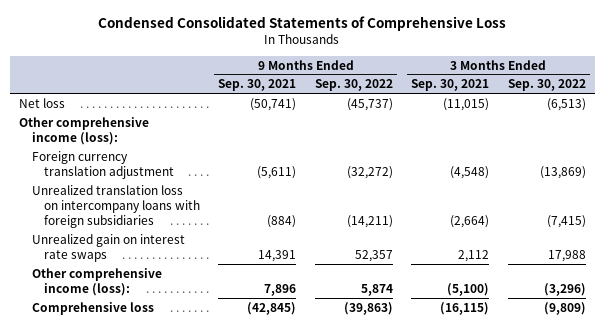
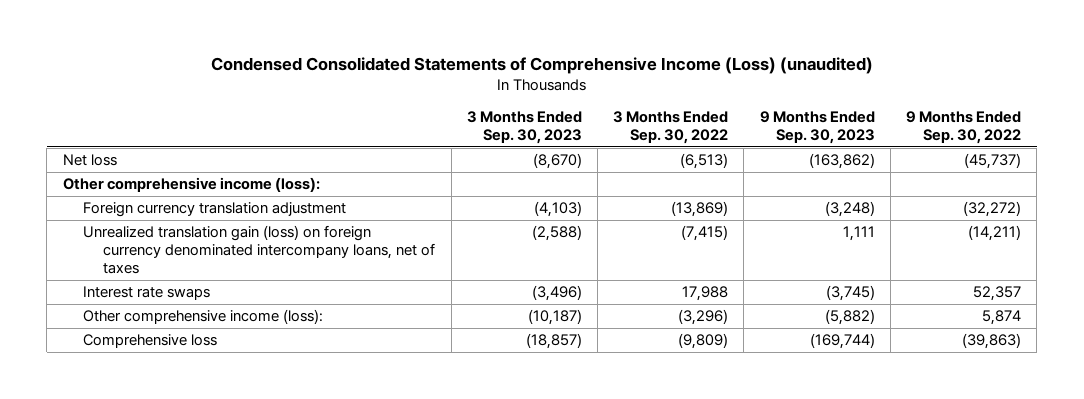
- Condensed Consolidated Statements of Comprehensive Loss
+ Condensed Consolidated Statements of Comprehensive Income (Loss) (unaudited)
- | 9 Months Ended Sep. 30, 2021 | 9 Months Ended Sep. 30, 2022 | 3 Months Ended Sep. 30, 2021 | 3 Months Ended Sep. 30, 2022
+ | 3 Months Ended Sep. 30, 2023 | 3 Months Ended Sep. 30, 2022 | 9 Months Ended Sep. 30, 2023 | 9 Months Ended Sep. 30, 2022
- Unrealized translation loss on intercompany loans with foreign subsidiaries | (884) | (14,211) | (2,664) | (7,415)
- Unrealized gain on interest rate swaps | 14,391 | 52,357 | 2,112 | 17,988
+ Unrealized translation gain (loss) on foreign currency denominated intercompany loans, net of taxes | (2,588) | (7,415) | 1,111 | (14,211)
+ Interest rate swaps | (3,496) | 17,988 | (3,745) | 52,357

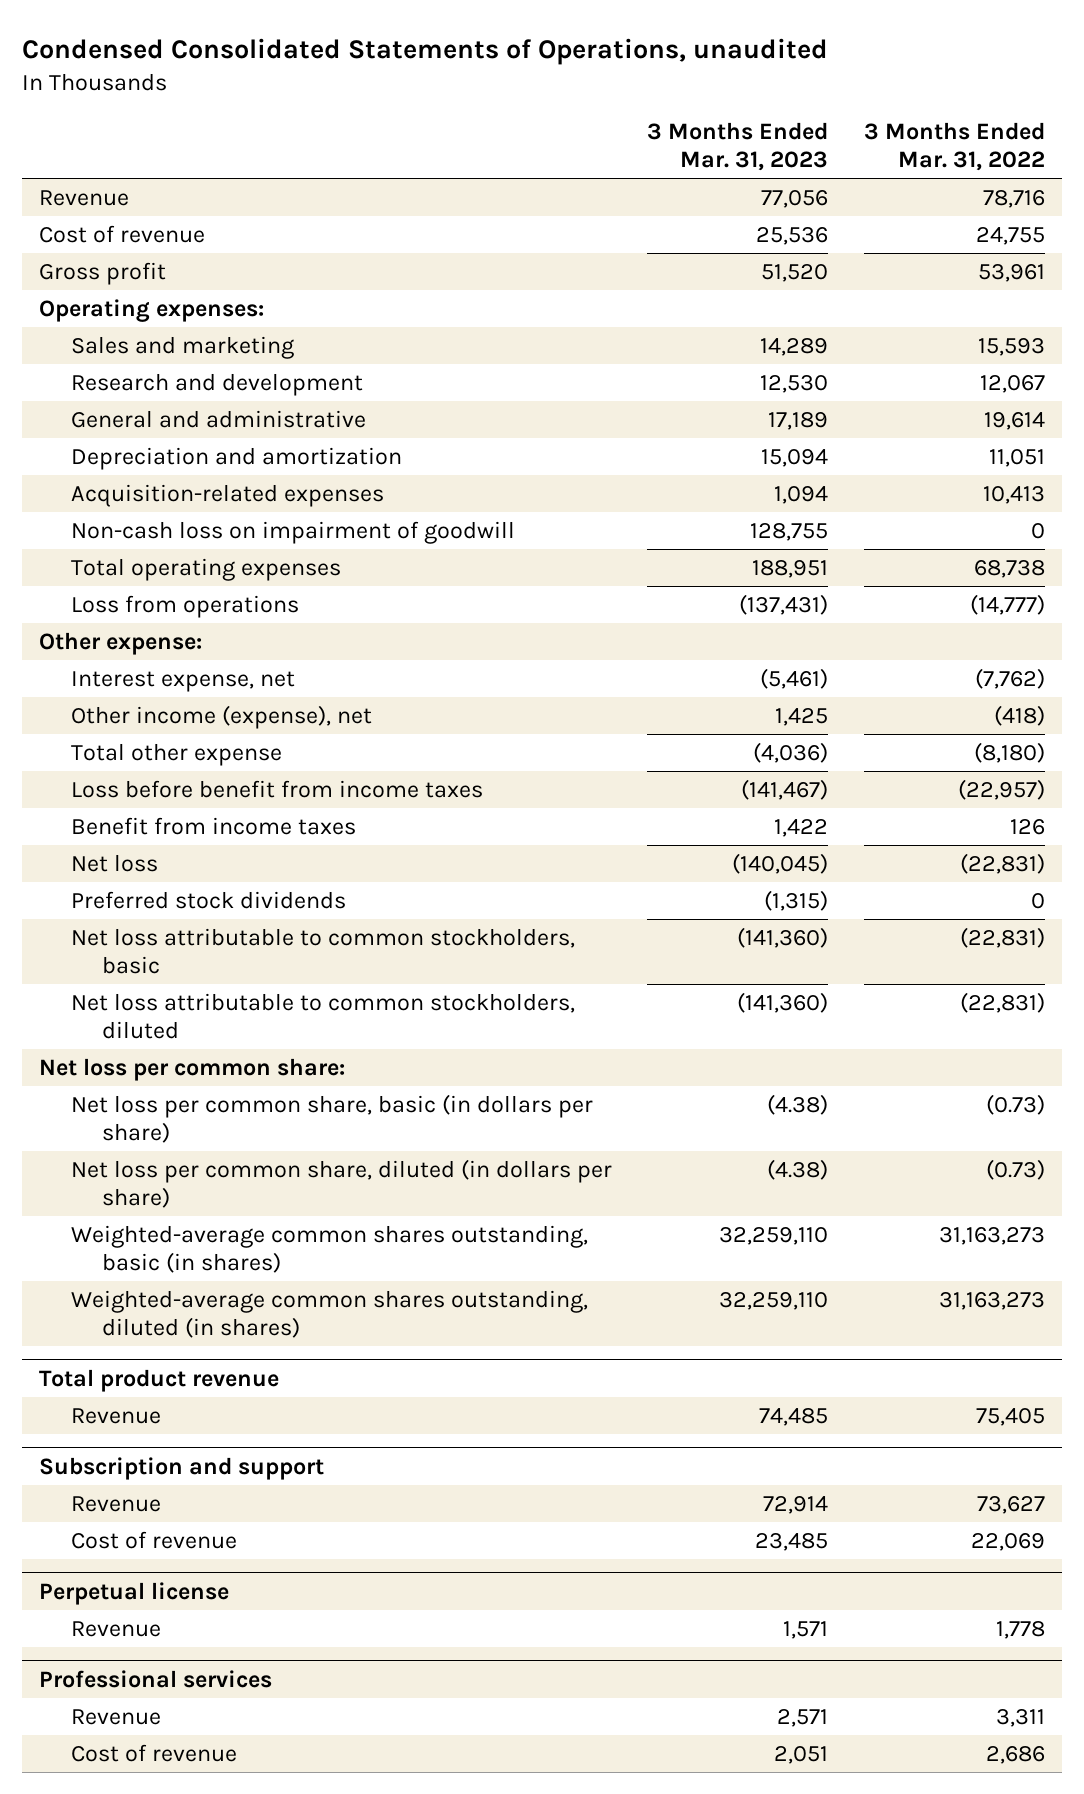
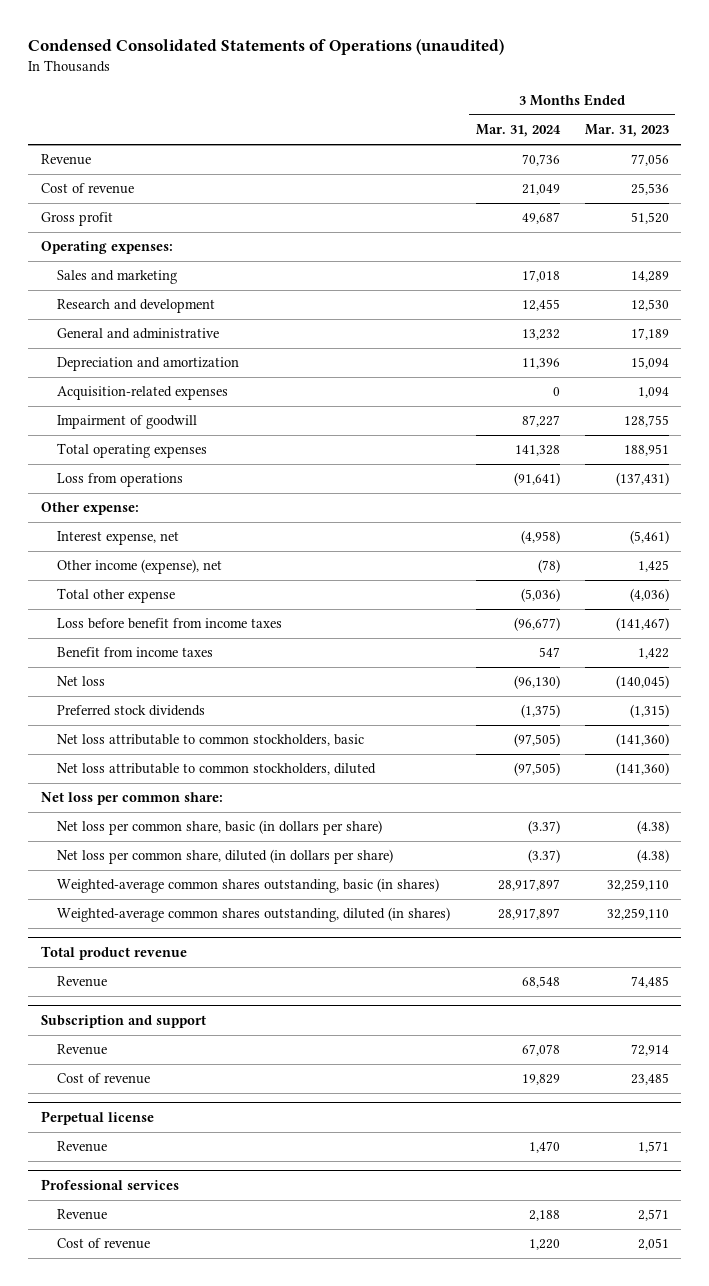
- Condensed Consolidated Statements of Operations, unaudited
+ Condensed Consolidated Statements of Operations (unaudited)
- | 3 Months Ended Mar. 31, 2023 | 3 Months Ended Mar. 31, 2022
+ | 3 Months Ended Mar. 31, 2024 | 3 Months Ended Mar. 31, 2023
- Non-cash loss on impairment of goodwill | 128,755 | 0
+ Impairment of goodwill | 87,227 | 128,755

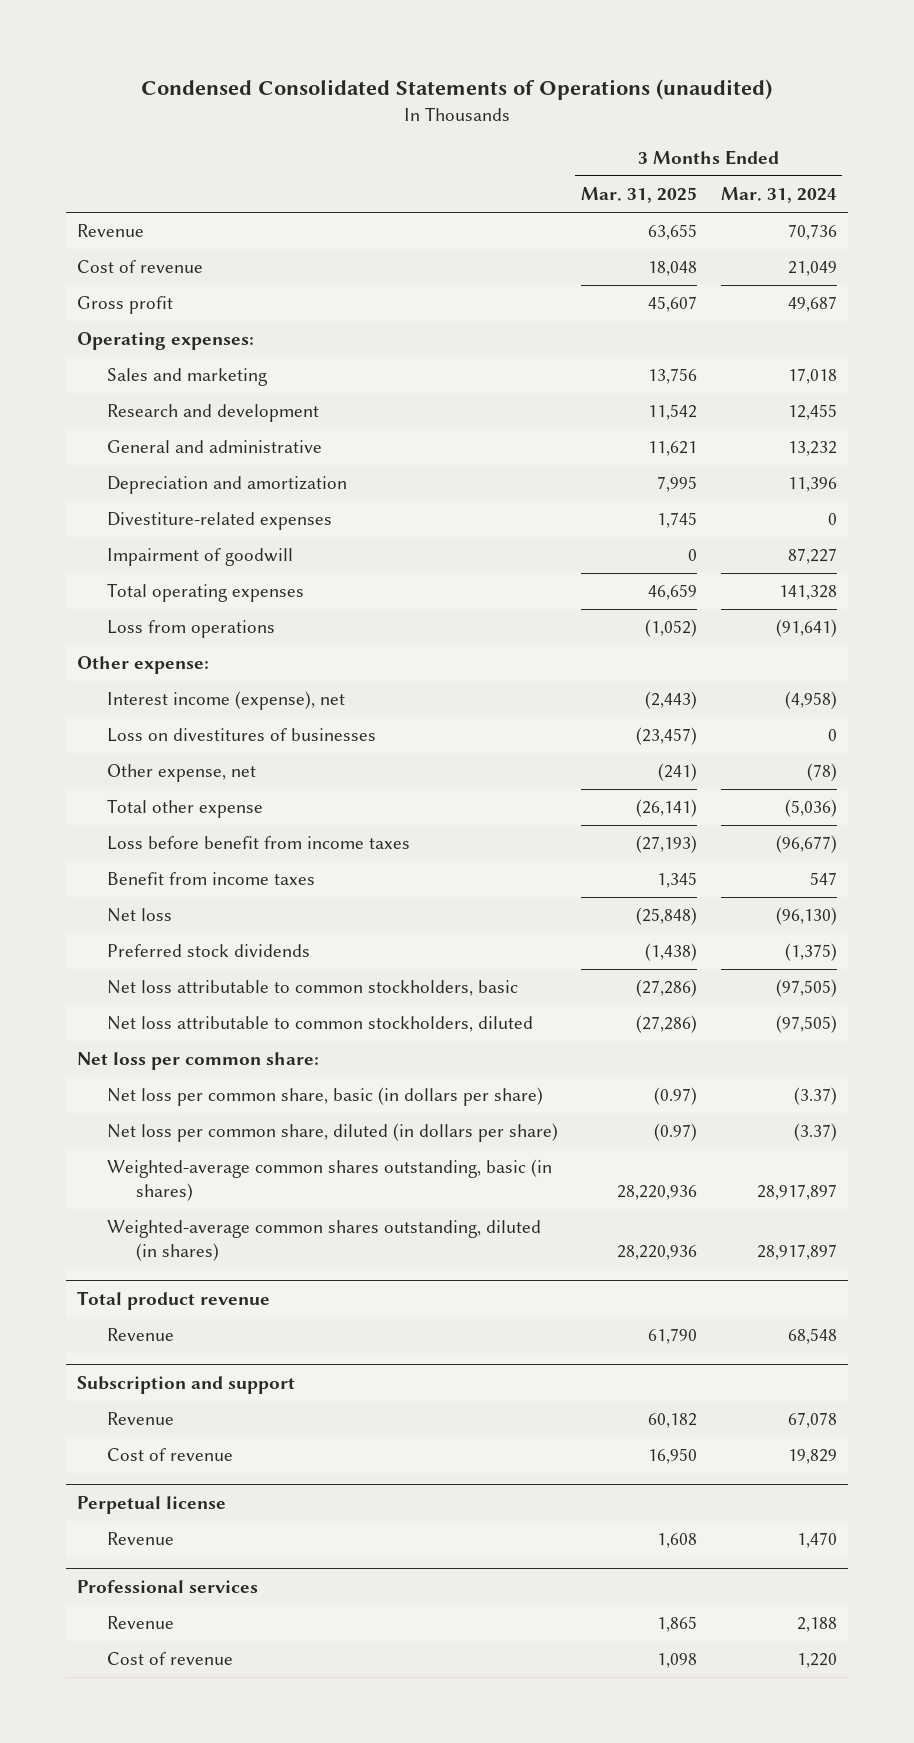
- | 3 Months Ended Mar. 31, 2024 | 3 Months Ended Mar. 31, 2023
+ | 3 Months Ended Mar. 31, 2025 | 3 Months Ended Mar. 31, 2024
- Acquisition-related expenses | 0 | 1,094
+ Divestiture-related expenses | 1,745 | 0
- Interest expense, net | (4,958) | (5,461)
- Other income (expense), net | (78) | 1,425
+ Interest income (expense), net | (2,443) | (4,958)
+ Loss on divestitures of businesses | (23,457) | 0
+ Other expense, net | (241) | (78)

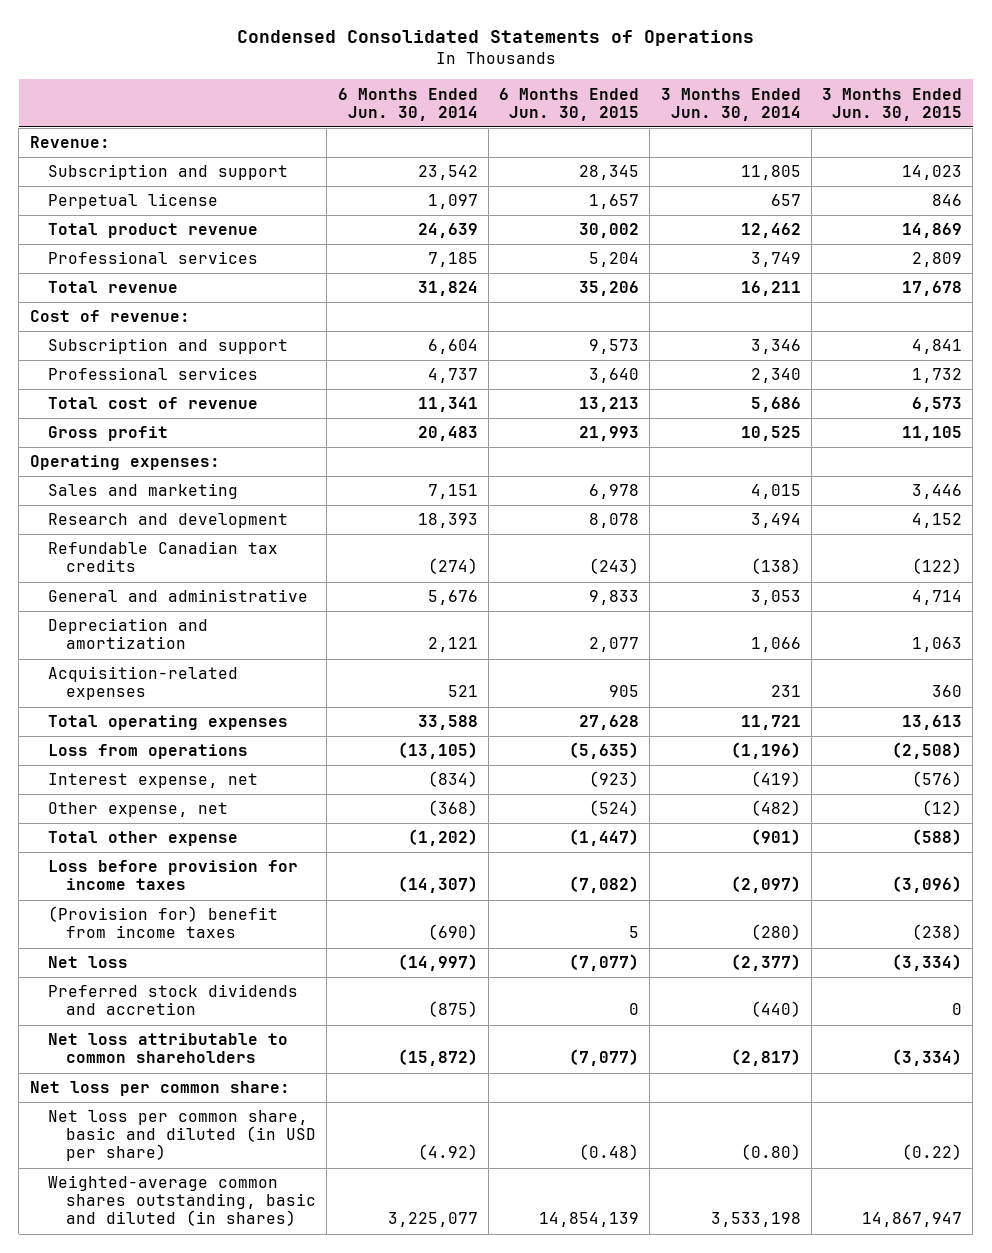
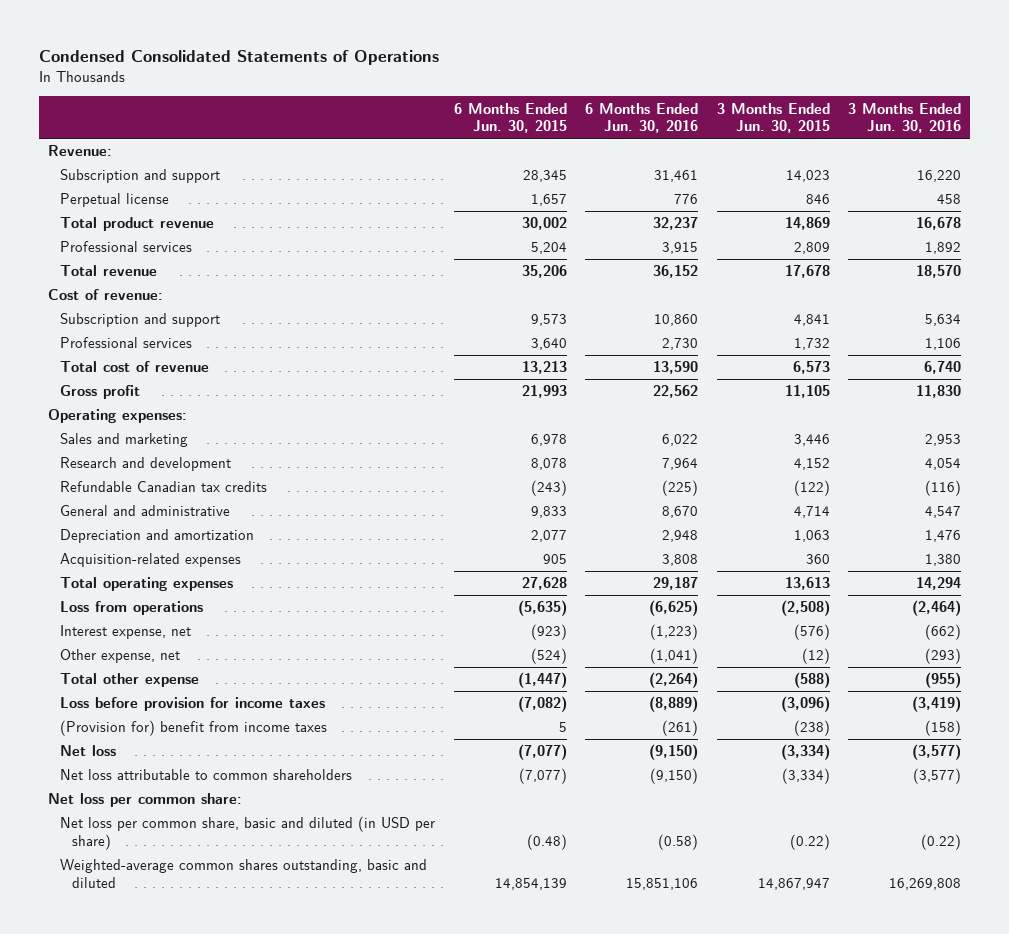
- | 6 Months Ended Jun. 30, 2014 | 6 Months Ended Jun. 30, 2015 | 3 Months Ended Jun. 30, 2014 | 3 Months Ended Jun. 30, 2015
+ | 6 Months Ended Jun. 30, 2015 | 6 Months Ended Jun. 30, 2016 | 3 Months Ended Jun. 30, 2015 | 3 Months Ended Jun. 30, 2016
- Preferred stock dividends and accretion | (875) | 0 | (440) | 0
- Weighted-average common shares outstanding, basic and diluted (in shares) | 3,225,077 | 14,854,139 | 3,533,198 | 14,867,947
+ Weighted-average common shares outstanding, basic and diluted | 14,854,139 | 15,851,106 | 14,867,947 | 16,269,808

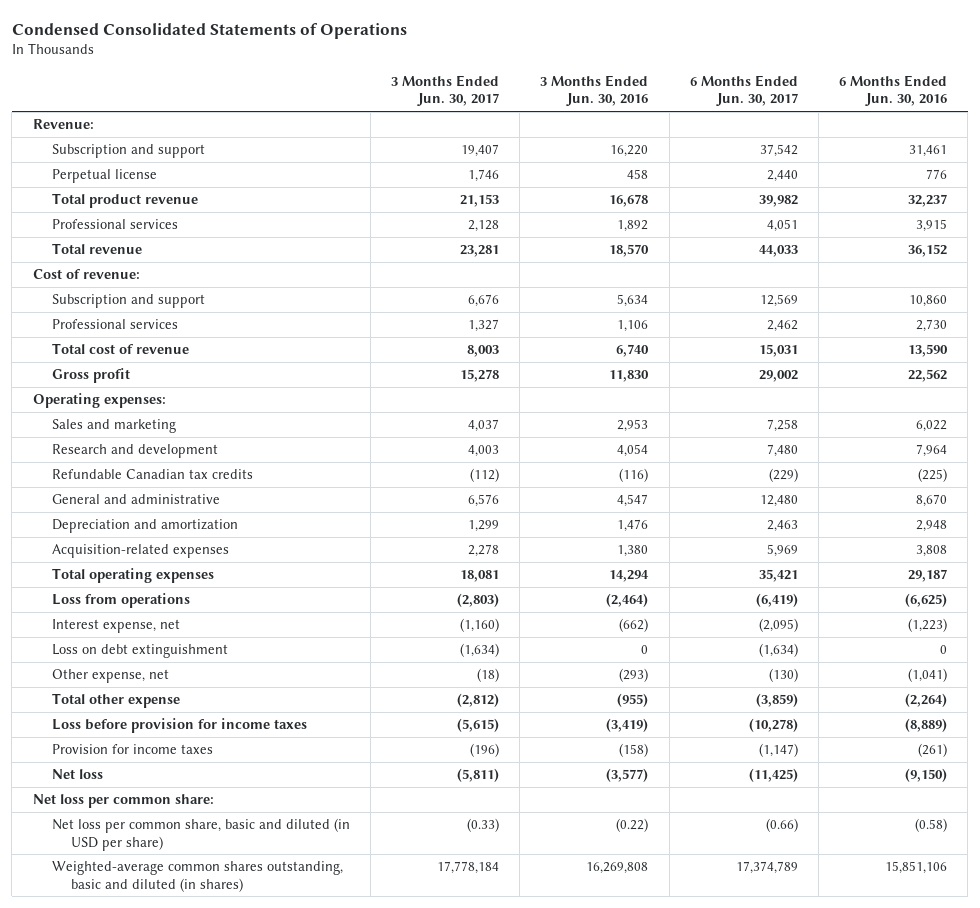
- | 6 Months Ended Jun. 30, 2015 | 6 Months Ended Jun. 30, 2016 | 3 Months Ended Jun. 30, 2015 | 3 Months Ended Jun. 30, 2016
+ | 3 Months Ended Jun. 30, 2017 | 3 Months Ended Jun. 30, 2016 | 6 Months Ended Jun. 30, 2017 | 6 Months Ended Jun. 30, 2016
+ Loss on debt extinguishment | (1,634) | 0 | (1,634) | 0
- (Provision for) benefit from income taxes | 5 | (261) | (238) | (158)
+ Provision for income taxes | (196) | (158) | (1,147) | (261)
- Net loss attributable to common shareholders | (7,077) | (9,150) | (3,334) | (3,577)
- Weighted-average common shares outstanding, basic and diluted | 14,854,139 | 15,851,106 | 14,867,947 | 16,269,808
+ Weighted-average common shares outstanding, basic and diluted (in shares) | 17,778,184 | 16,269,808 | 17,374,789 | 15,851,106

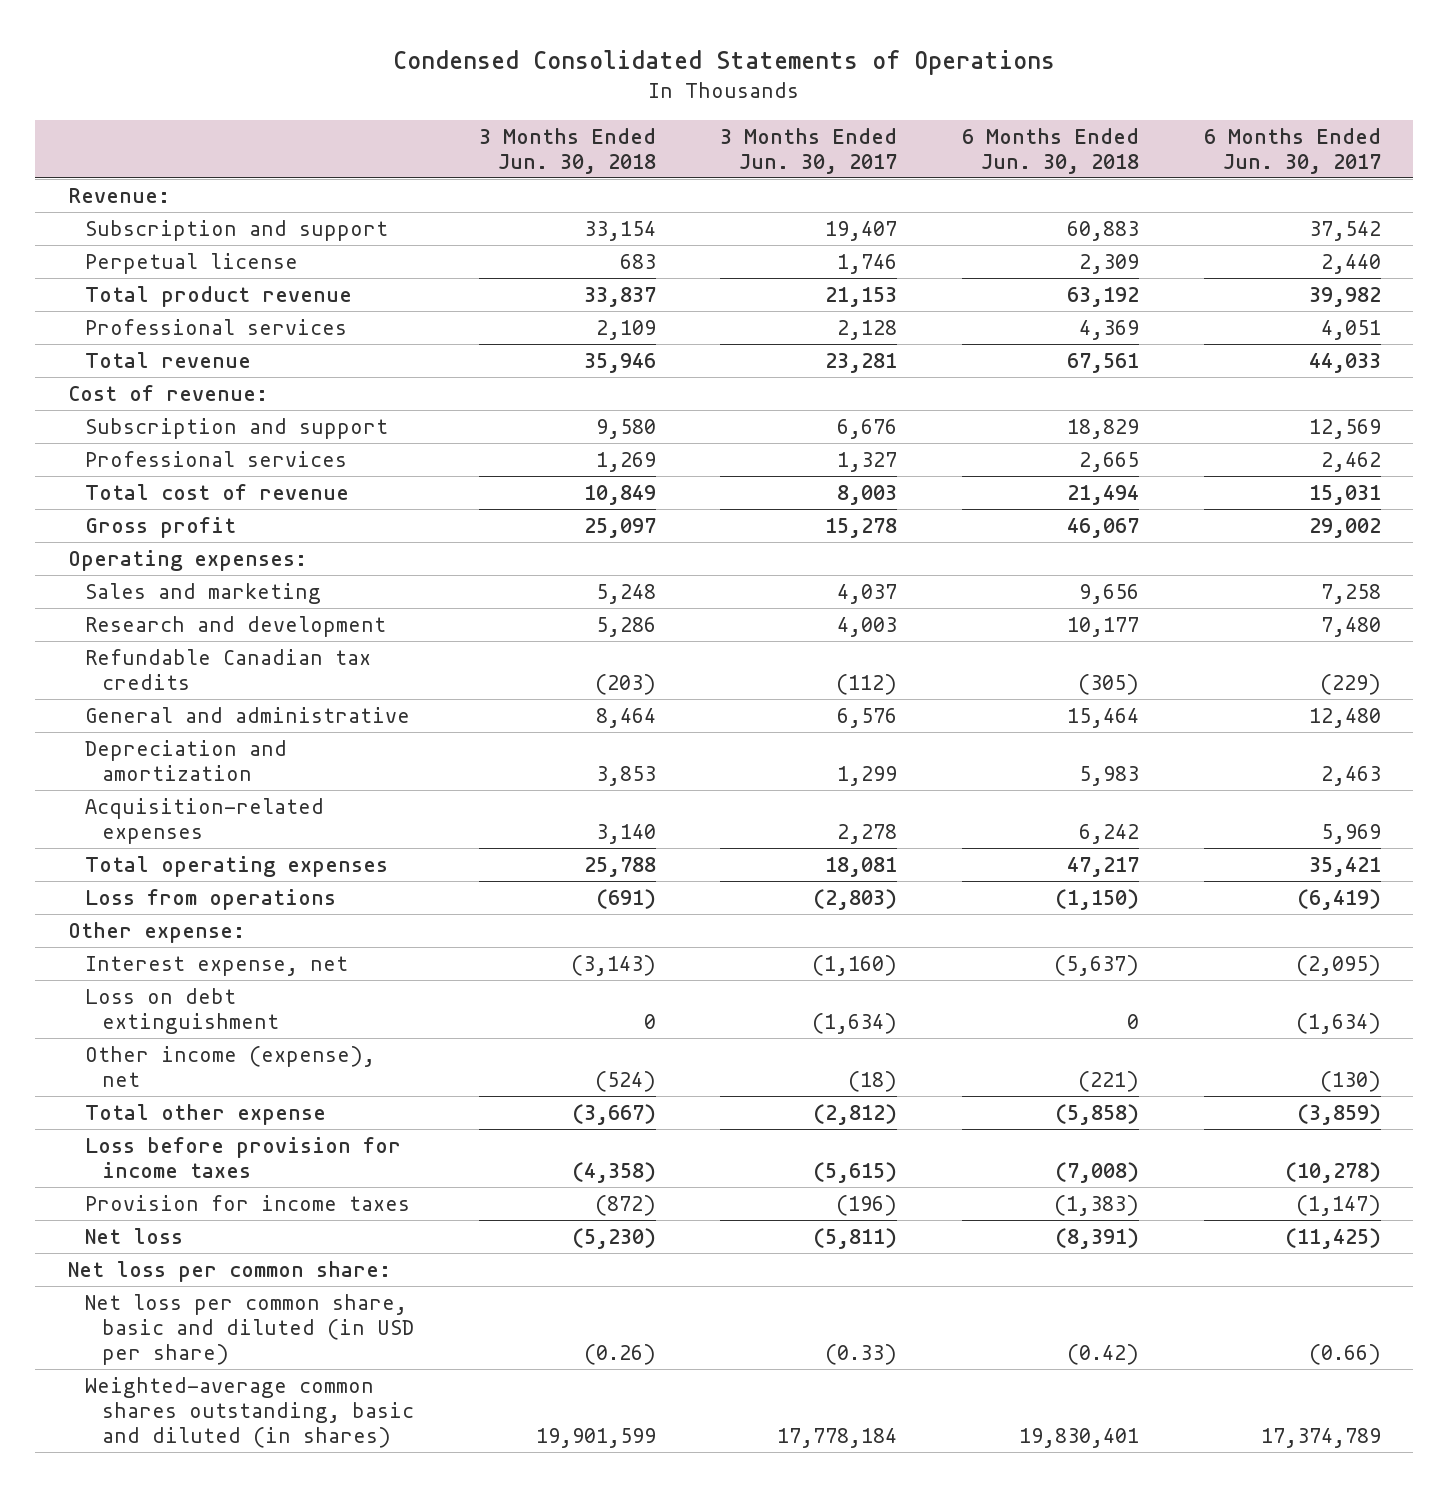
- | 3 Months Ended Jun. 30, 2017 | 3 Months Ended Jun. 30, 2016 | 6 Months Ended Jun. 30, 2017 | 6 Months Ended Jun. 30, 2016
+ | 3 Months Ended Jun. 30, 2018 | 3 Months Ended Jun. 30, 2017 | 6 Months Ended Jun. 30, 2018 | 6 Months Ended Jun. 30, 2017
+ Other expense:
- Other expense, net | (18) | (293) | (130) | (1,041)
+ Other income (expense), net | (524) | (18) | (221) | (130)

